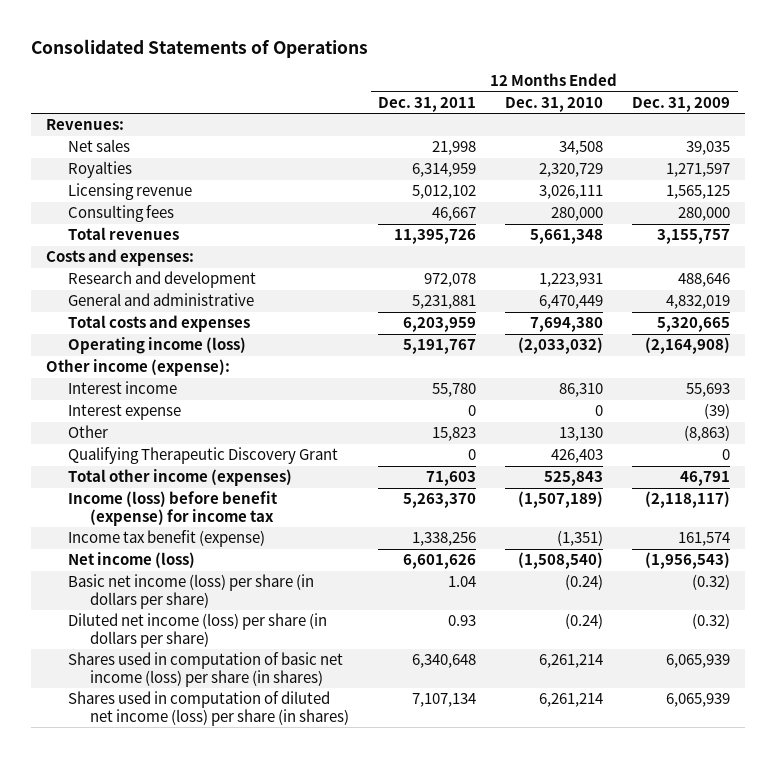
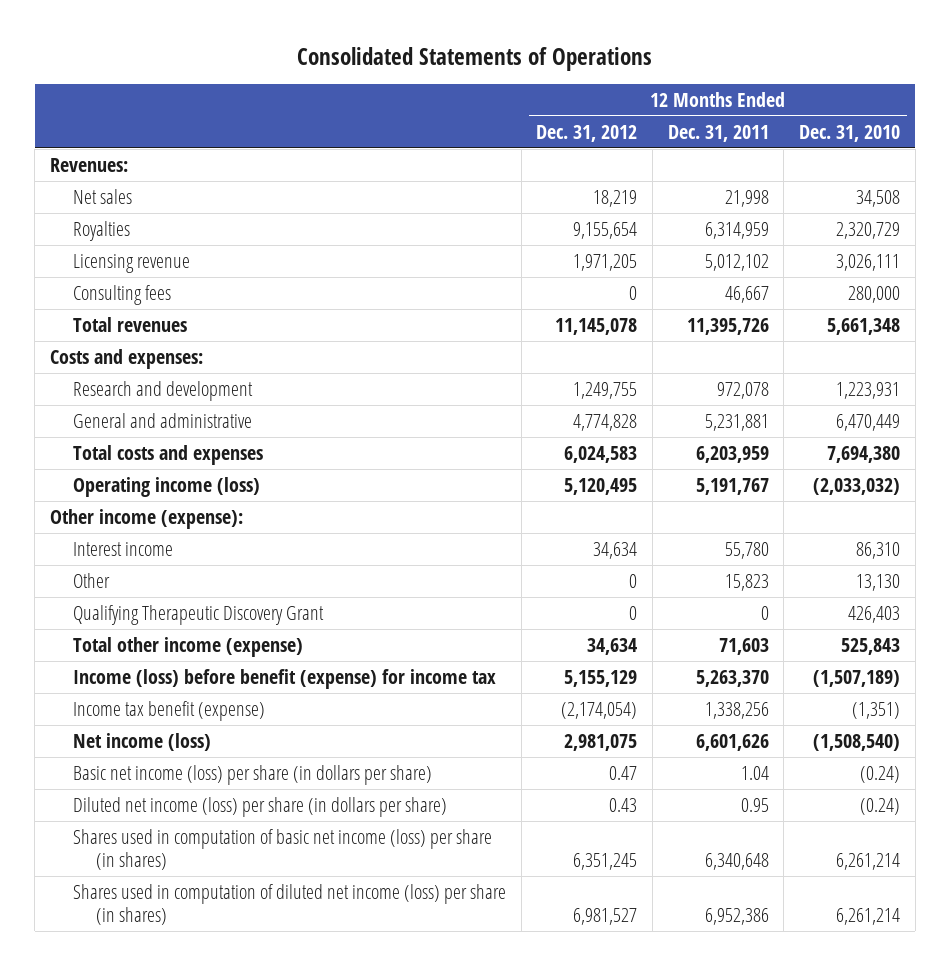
- | 12 Months Ended Dec. 31, 2011 | 12 Months Ended Dec. 31, 2010 | 12 Months Ended Dec. 31, 2009
+ | 12 Months Ended Dec. 31, 2012 | 12 Months Ended Dec. 31, 2011 | 12 Months Ended Dec. 31, 2010
- Interest expense | 0 | 0 | (39)
- Total other income (expenses) | 71,603 | 525,843 | 46,791
+ Total other income (expense) | 34,634 | 71,603 | 525,843
- Diluted net income (loss) per share (in dollars per share) | 0.93 | (0.24) | (0.32)
+ Diluted net income (loss) per share (in dollars per share) | 0.43 | 0.95 | (0.24)
- Shares used in computation of diluted net income (loss) per share (in shares) | 7,107,134 | 6,261,214 | 6,065,939
+ Shares used in computation of diluted net income (loss) per share (in shares) | 6,981,527 | 6,952,386 | 6,261,214

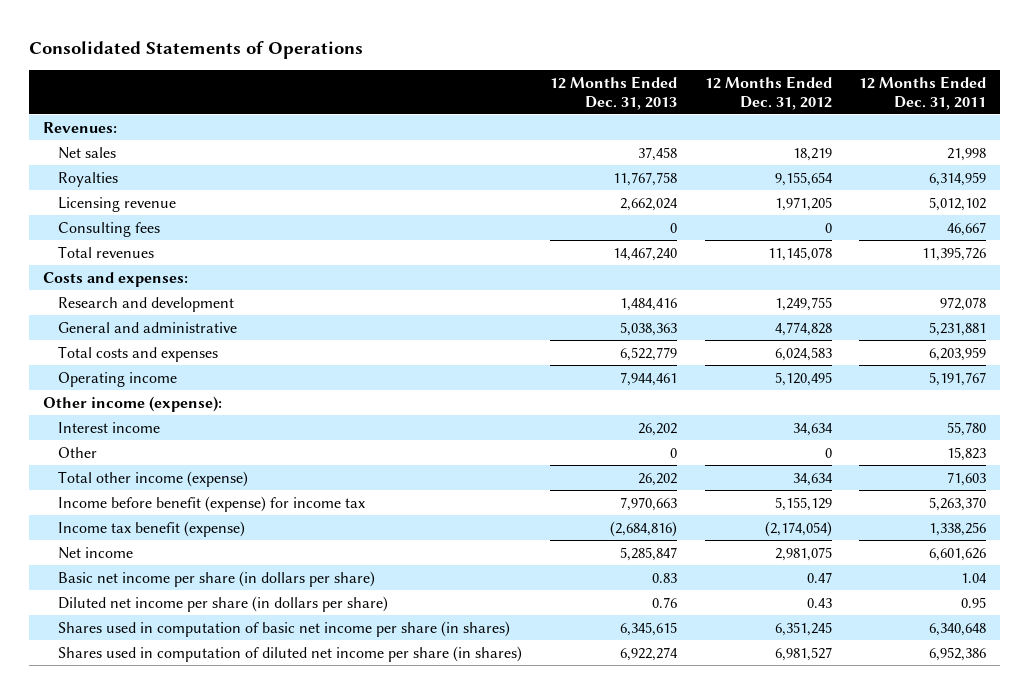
- | 12 Months Ended Dec. 31, 2012 | 12 Months Ended Dec. 31, 2011 | 12 Months Ended Dec. 31, 2010
+ | 12 Months Ended Dec. 31, 2013 | 12 Months Ended Dec. 31, 2012 | 12 Months Ended Dec. 31, 2011
- Operating income (loss) | 5,120,495 | 5,191,767 | (2,033,032)
+ Operating income | 7,944,461 | 5,120,495 | 5,191,767
- Qualifying Therapeutic Discovery Grant | 0 | 0 | 426,403
- Income (loss) before benefit (expense) for income tax | 5,155,129 | 5,263,370 | (1,507,189)
+ Income before benefit (expense) for income tax | 7,970,663 | 5,155,129 | 5,263,370
- Net income (loss) | 2,981,075 | 6,601,626 | (1,508,540)
- Basic net income (loss) per share (in dollars per share) | 0.47 | 1.04 | (0.24)
- Diluted net income (loss) per share (in dollars per share) | 0.43 | 0.95 | (0.24)
- Shares used in computation of basic net income (loss) per share (in shares) | 6,351,245 | 6,340,648 | 6,261,214
- Shares used in computation of diluted net income (loss) per share (in shares) | 6,981,527 | 6,952,386 | 6,261,214
+ Net income | 5,285,847 | 2,981,075 | 6,601,626
+ Basic net income per share (in dollars per share) | 0.83 | 0.47 | 1.04
+ Diluted net income per share (in dollars per share) | 0.76 | 0.43 | 0.95
+ Shares used in computation of basic net income per share (in shares) | 6,345,615 | 6,351,245 | 6,340,648
+ Shares used in computation of diluted net income per share (in shares) | 6,922,274 | 6,981,527 | 6,952,386

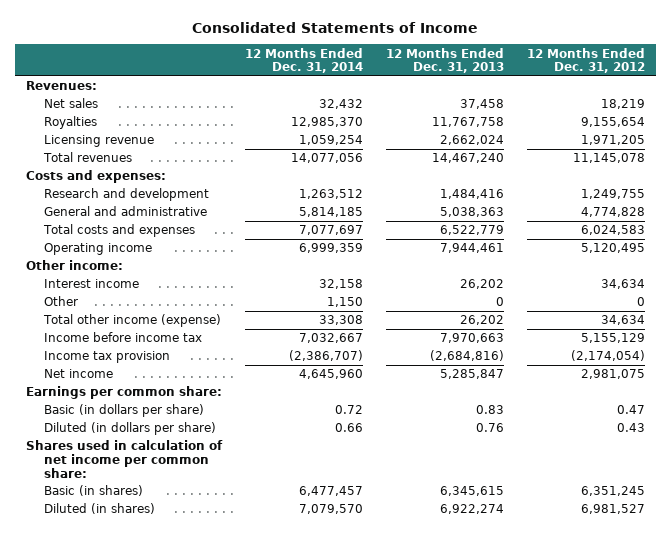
- Consolidated Statements of Operations
+ Consolidated Statements of Income
- | 12 Months Ended Dec. 31, 2013 | 12 Months Ended Dec. 31, 2012 | 12 Months Ended Dec. 31, 2011
+ | 12 Months Ended Dec. 31, 2014 | 12 Months Ended Dec. 31, 2013 | 12 Months Ended Dec. 31, 2012
- Consulting fees | 0 | 0 | 46,667
- Other income (expense):
+ Other income:
- Income before benefit (expense) for income tax | 7,970,663 | 5,155,129 | 5,263,370
- Income tax benefit (expense) | (2,684,816) | (2,174,054) | 1,338,256
+ Income before income tax | 7,032,667 | 7,970,663 | 5,155,129
+ Income tax provision | (2,386,707) | (2,684,816) | (2,174,054)
- Basic net income per share (in dollars per share) | 0.83 | 0.47 | 1.04
- Diluted net income per share (in dollars per share) | 0.76 | 0.43 | 0.95
- Shares used in computation of basic net income per share (in shares) | 6,345,615 | 6,351,245 | 6,340,648
- Shares used in computation of diluted net income per share (in shares) | 6,922,274 | 6,981,527 | 6,952,386
+ Earnings per common share:
+ Basic (in dollars per share) | 0.72 | 0.83 | 0.47
+ Diluted (in dollars per share) | 0.66 | 0.76 | 0.43
+ Shares used in calculation of net income per common share:
+ Basic (in shares) | 6,477,457 | 6,345,615 | 6,351,245
+ Diluted (in shares) | 7,079,570 | 6,922,274 | 6,981,527

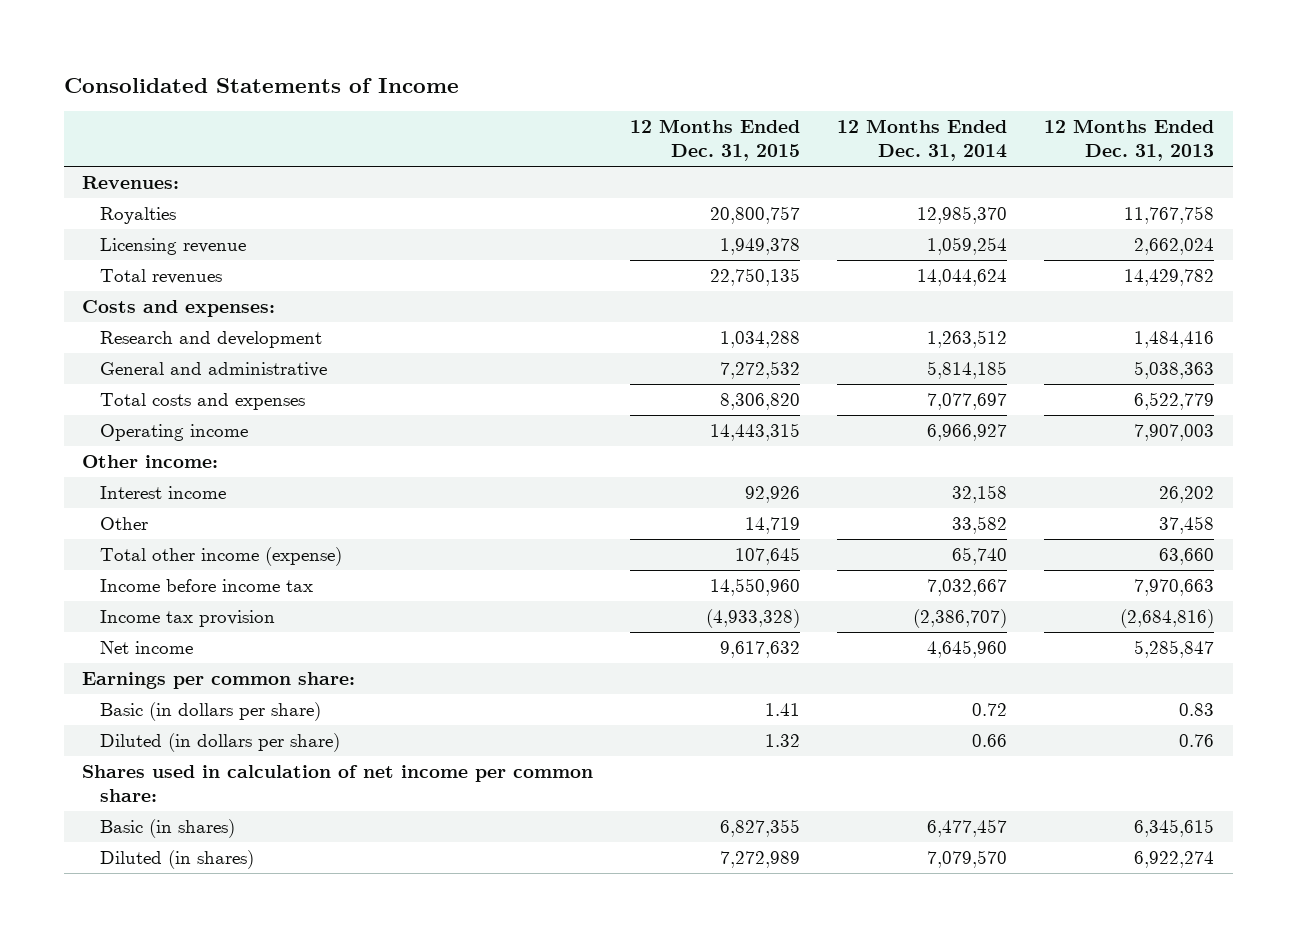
- | 12 Months Ended Dec. 31, 2014 | 12 Months Ended Dec. 31, 2013 | 12 Months Ended Dec. 31, 2012
+ | 12 Months Ended Dec. 31, 2015 | 12 Months Ended Dec. 31, 2014 | 12 Months Ended Dec. 31, 2013
- Net sales | 32,432 | 37,458 | 18,219
- Total revenues | 14,077,056 | 14,467,240 | 11,145,078
+ Total revenues | 22,750,135 | 14,044,624 | 14,429,782
- Operating income | 6,999,359 | 7,944,461 | 5,120,495
+ Operating income | 14,443,315 | 6,966,927 | 7,907,003
- Other | 1,150 | 0 | 0
- Total other income (expense) | 33,308 | 26,202 | 34,634
+ Other | 14,719 | 33,582 | 37,458
+ Total other income (expense) | 107,645 | 65,740 | 63,660

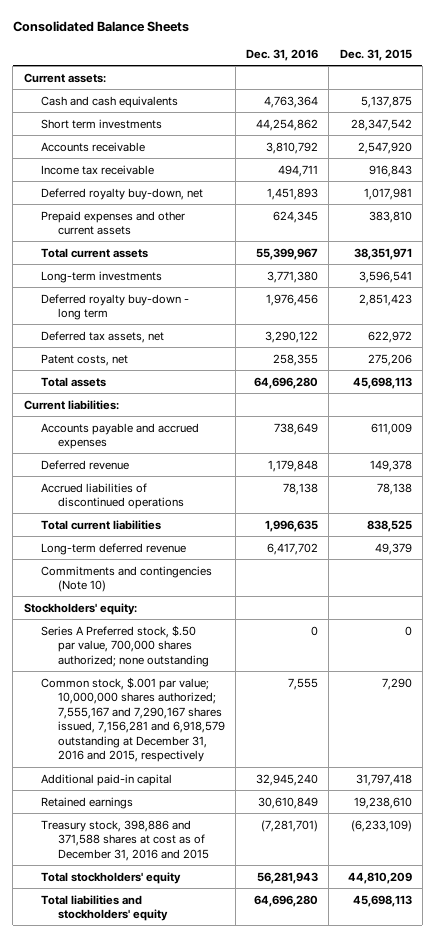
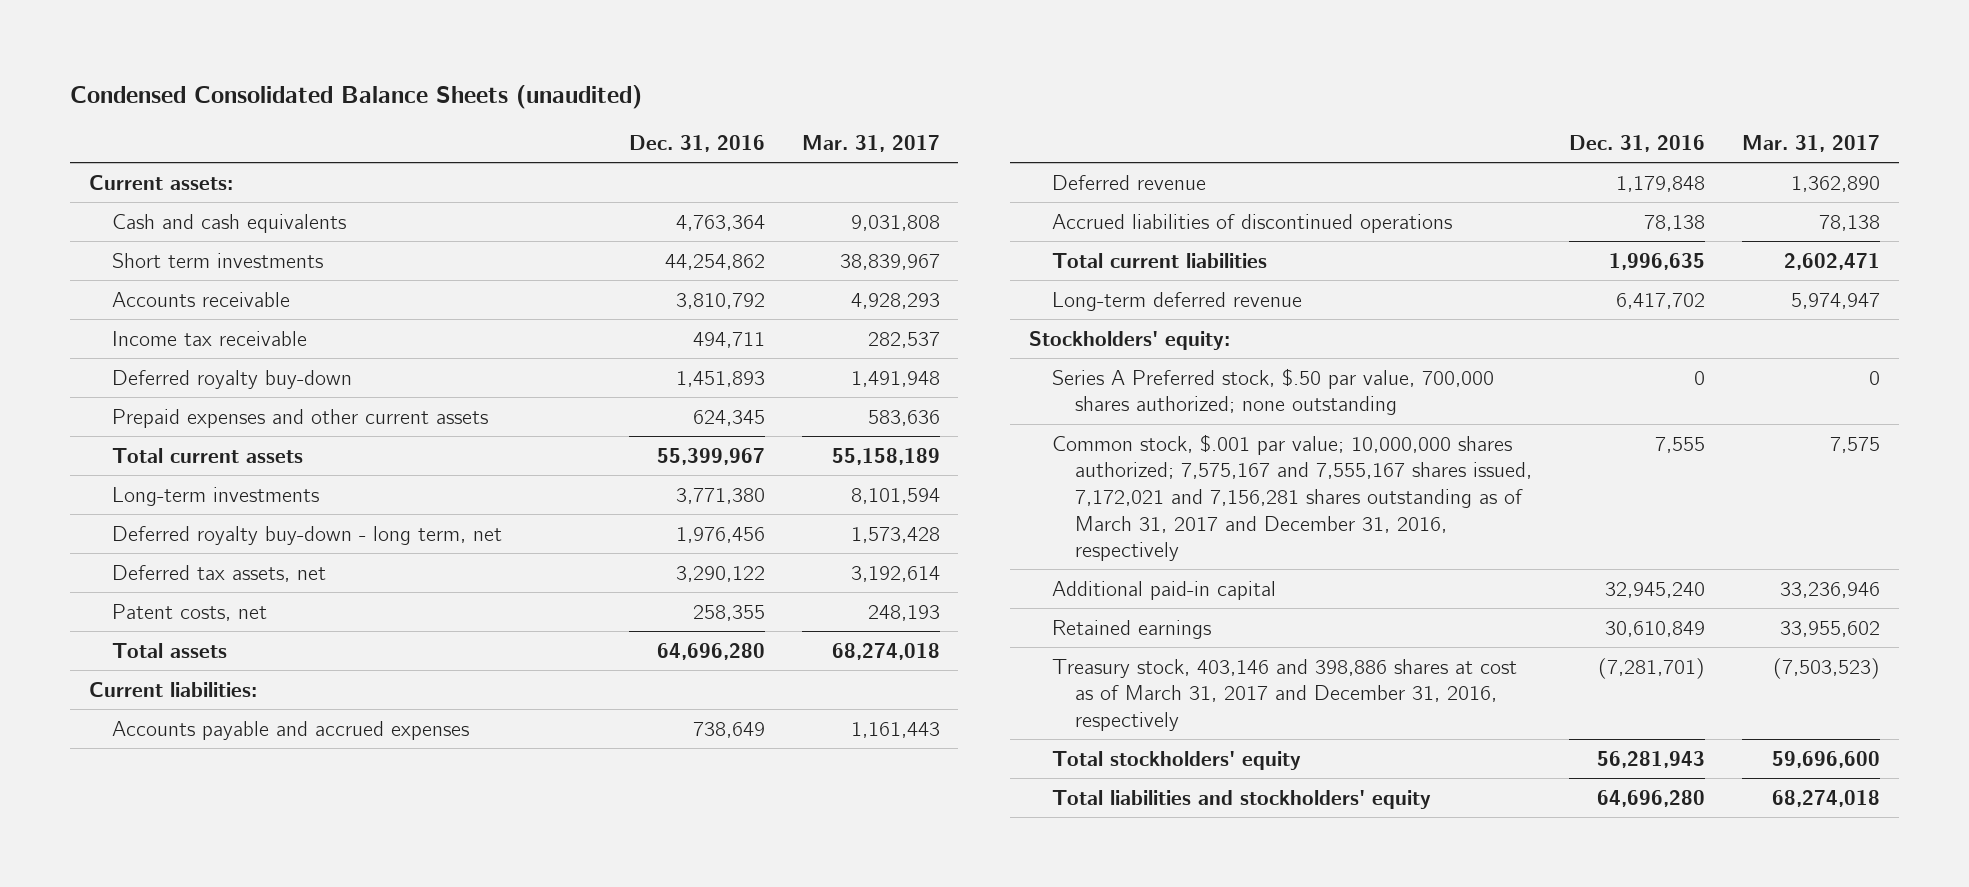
- Consolidated Balance Sheets
+ Condensed Consolidated Balance Sheets (unaudited)
- | Dec. 31, 2016 | Dec. 31, 2015
+ | Dec. 31, 2016 | Mar. 31, 2017
- Deferred royalty buy-down, net | 1,451,893 | 1,017,981
+ Deferred royalty buy-down | 1,451,893 | 1,491,948
- Deferred royalty buy-down - long term | 1,976,456 | 2,851,423
+ Deferred royalty buy-down - long term, net | 1,976,456 | 1,573,428
- Commitments and contingencies (Note 10)
- Common stock, $.001 par value; 10,000,000 shares authorized; 7,555,167 and 7,290,167 shares issued, 7,156,281 and 6,918,579 outstanding at December 31, 2016 and 2015, respectively | 7,555 | 7,290
+ Common stock, $.001 par value; 10,000,000 shares authorized; 7,575,167 and 7,555,167 shares issued, 7,172,021 and 7,156,281 shares outstanding as of March 31, 2017 and December 31, 2016, respectively | 7,555 | 7,575
- Treasury stock, 398,886 and 371,588 shares at cost as of December 31, 2016 and 2015 | (7,281,701) | (6,233,109)
+ Treasury stock, 403,146 and 398,886 shares at cost as of March 31, 2017 and December 31, 2016, respectively | (7,281,701) | (7,503,523)

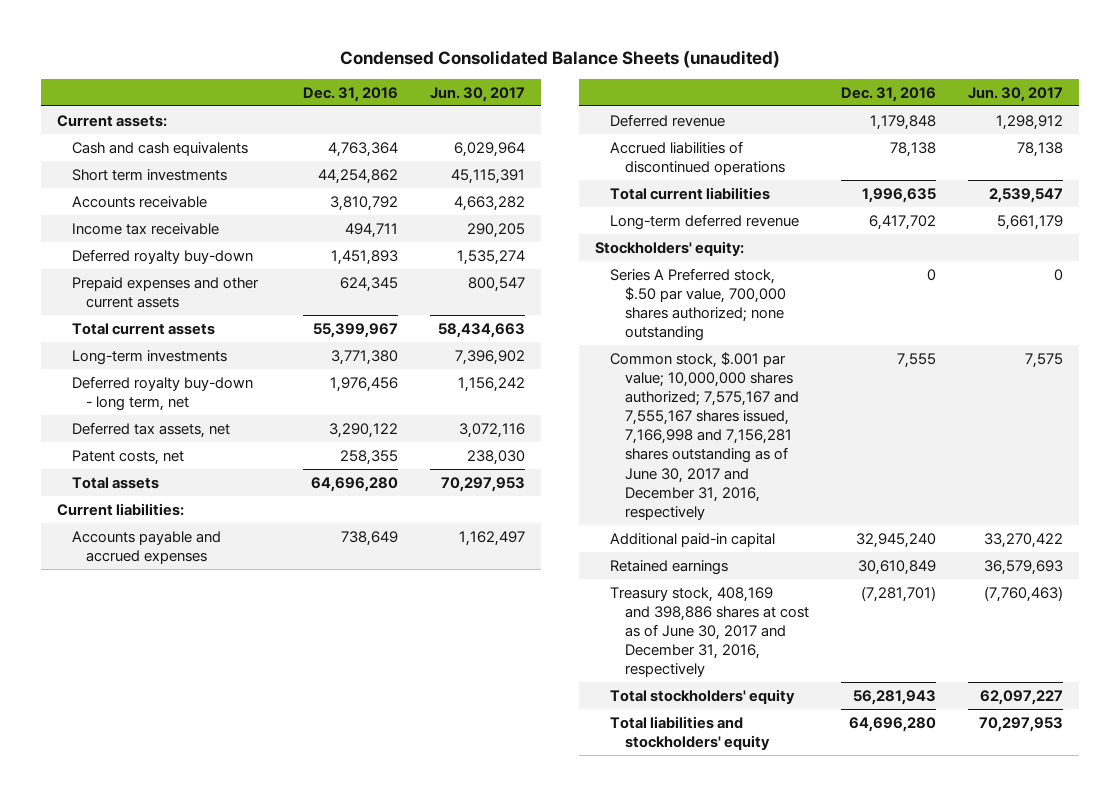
- | Dec. 31, 2016 | Mar. 31, 2017
+ | Dec. 31, 2016 | Jun. 30, 2017
- Common stock, $.001 par value; 10,000,000 shares authorized; 7,575,167 and 7,555,167 shares issued, 7,172,021 and 7,156,281 shares outstanding as of March 31, 2017 and December 31, 2016, respectively | 7,555 | 7,575
+ Common stock, $.001 par value; 10,000,000 shares authorized; 7,575,167 and 7,555,167 shares issued, 7,166,998 and 7,156,281 shares outstanding as of June 30, 2017 and December 31, 2016, respectively | 7,555 | 7,575
- Treasury stock, 403,146 and 398,886 shares at cost as of March 31, 2017 and December 31, 2016, respectively | (7,281,701) | (7,503,523)
+ Treasury stock, 408,169 and 398,886 shares at cost as of June 30, 2017 and December 31, 2016, respectively | (7,281,701) | (7,760,463)

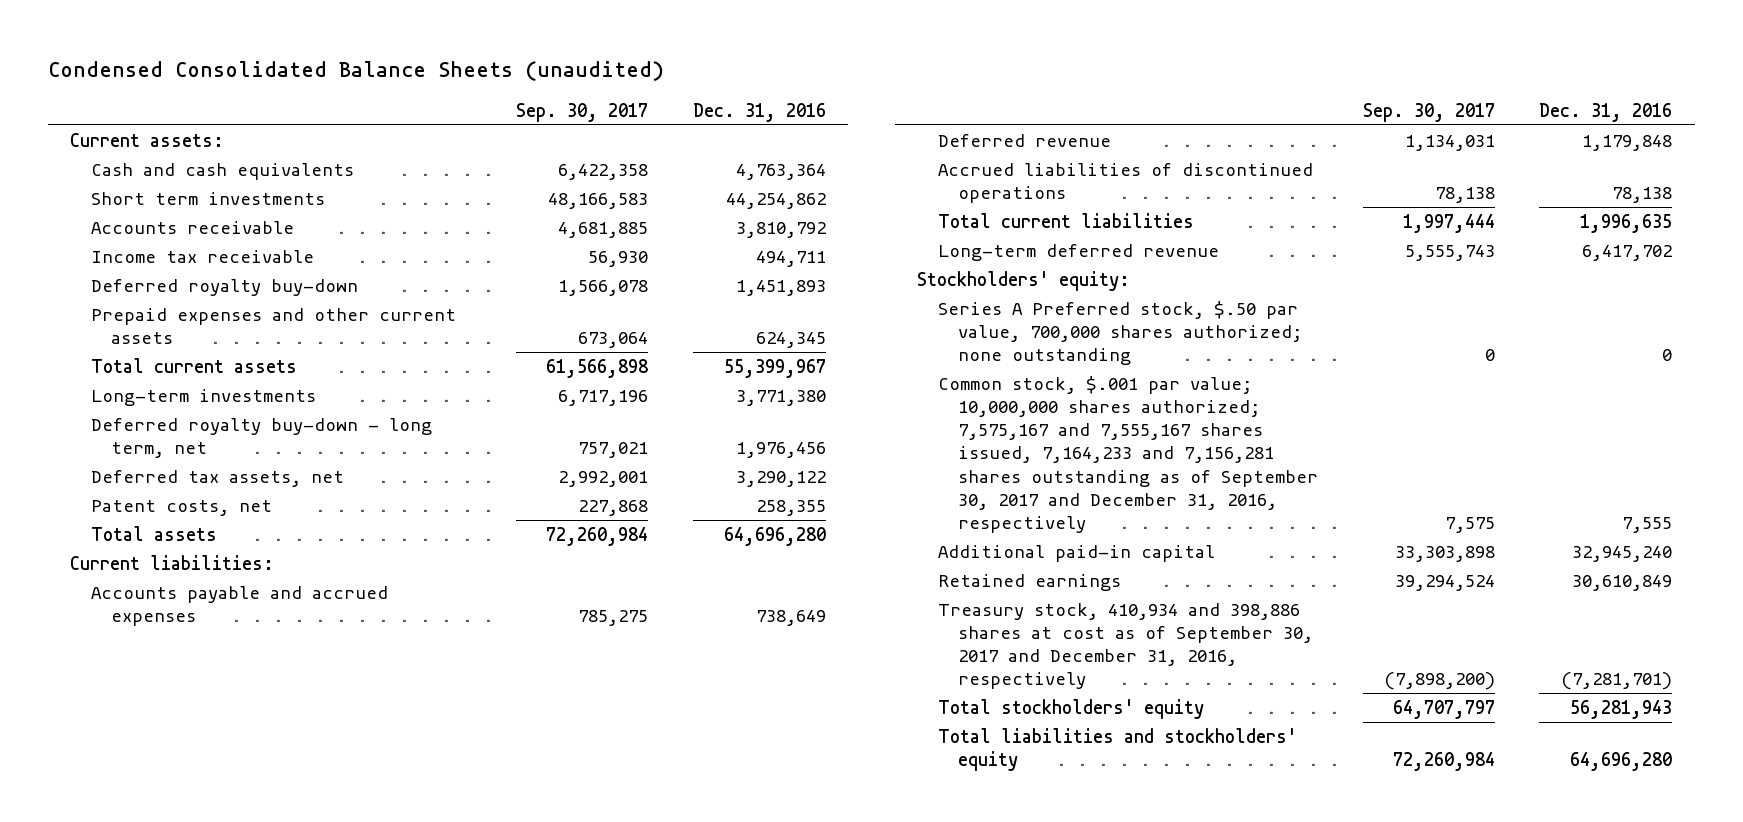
- | Dec. 31, 2016 | Jun. 30, 2017
+ | Sep. 30, 2017 | Dec. 31, 2016
- Common stock, $.001 par value; 10,000,000 shares authorized; 7,575,167 and 7,555,167 shares issued, 7,166,998 and 7,156,281 shares outstanding as of June 30, 2017 and December 31, 2016, respectively | 7,555 | 7,575
+ Common stock, $.001 par value; 10,000,000 shares authorized; 7,575,167 and 7,555,167 shares issued, 7,164,233 and 7,156,281 shares outstanding as of September 30, 2017 and December 31, 2016, respectively | 7,575 | 7,555
- Treasury stock, 408,169 and 398,886 shares at cost as of June 30, 2017 and December 31, 2016, respectively | (7,281,701) | (7,760,463)
+ Treasury stock, 410,934 and 398,886 shares at cost as of September 30, 2017 and December 31, 2016, respectively | (7,898,200) | (7,281,701)

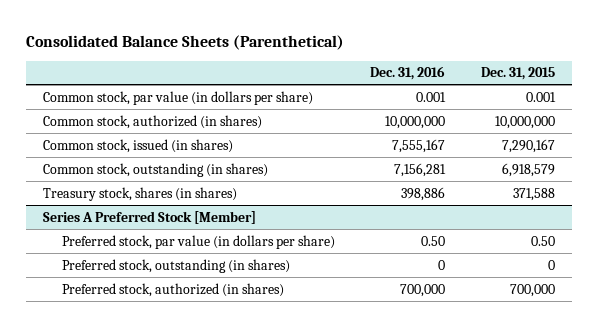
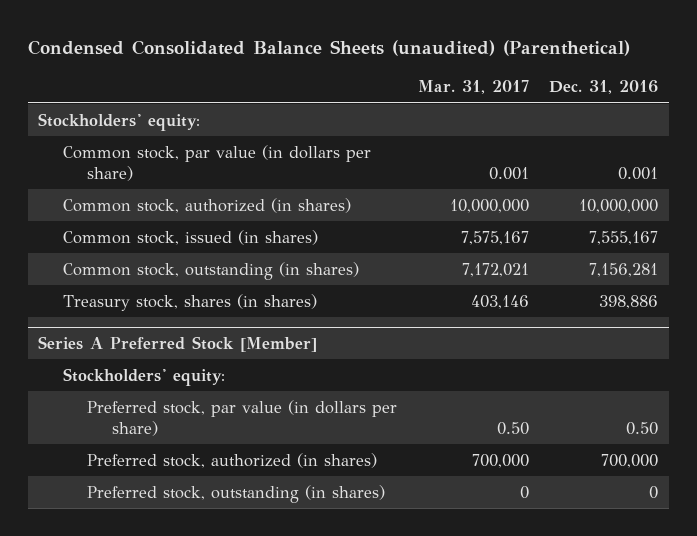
- Consolidated Balance Sheets (Parenthetical)
+ Condensed Consolidated Balance Sheets (unaudited) (Parenthetical)
- | Dec. 31, 2016 | Dec. 31, 2015
+ | Mar. 31, 2017 | Dec. 31, 2016
+ Stockholders' equity:
@ Series A Preferred Stock [Member]
+ Stockholders' equity:
moved down: Preferred stock, outstanding (in shares) | 0 | 0

